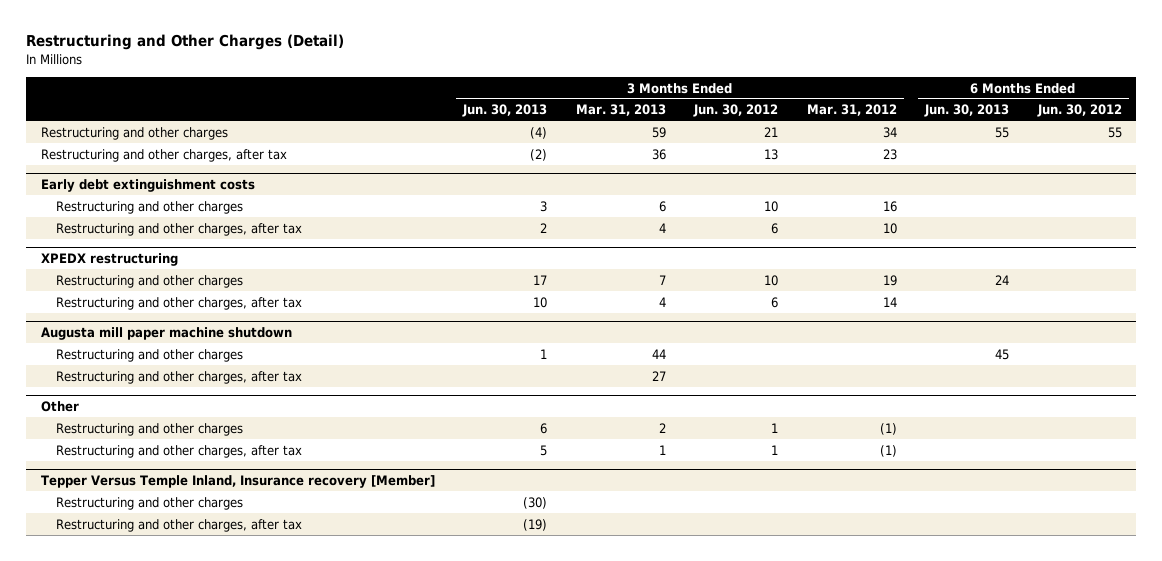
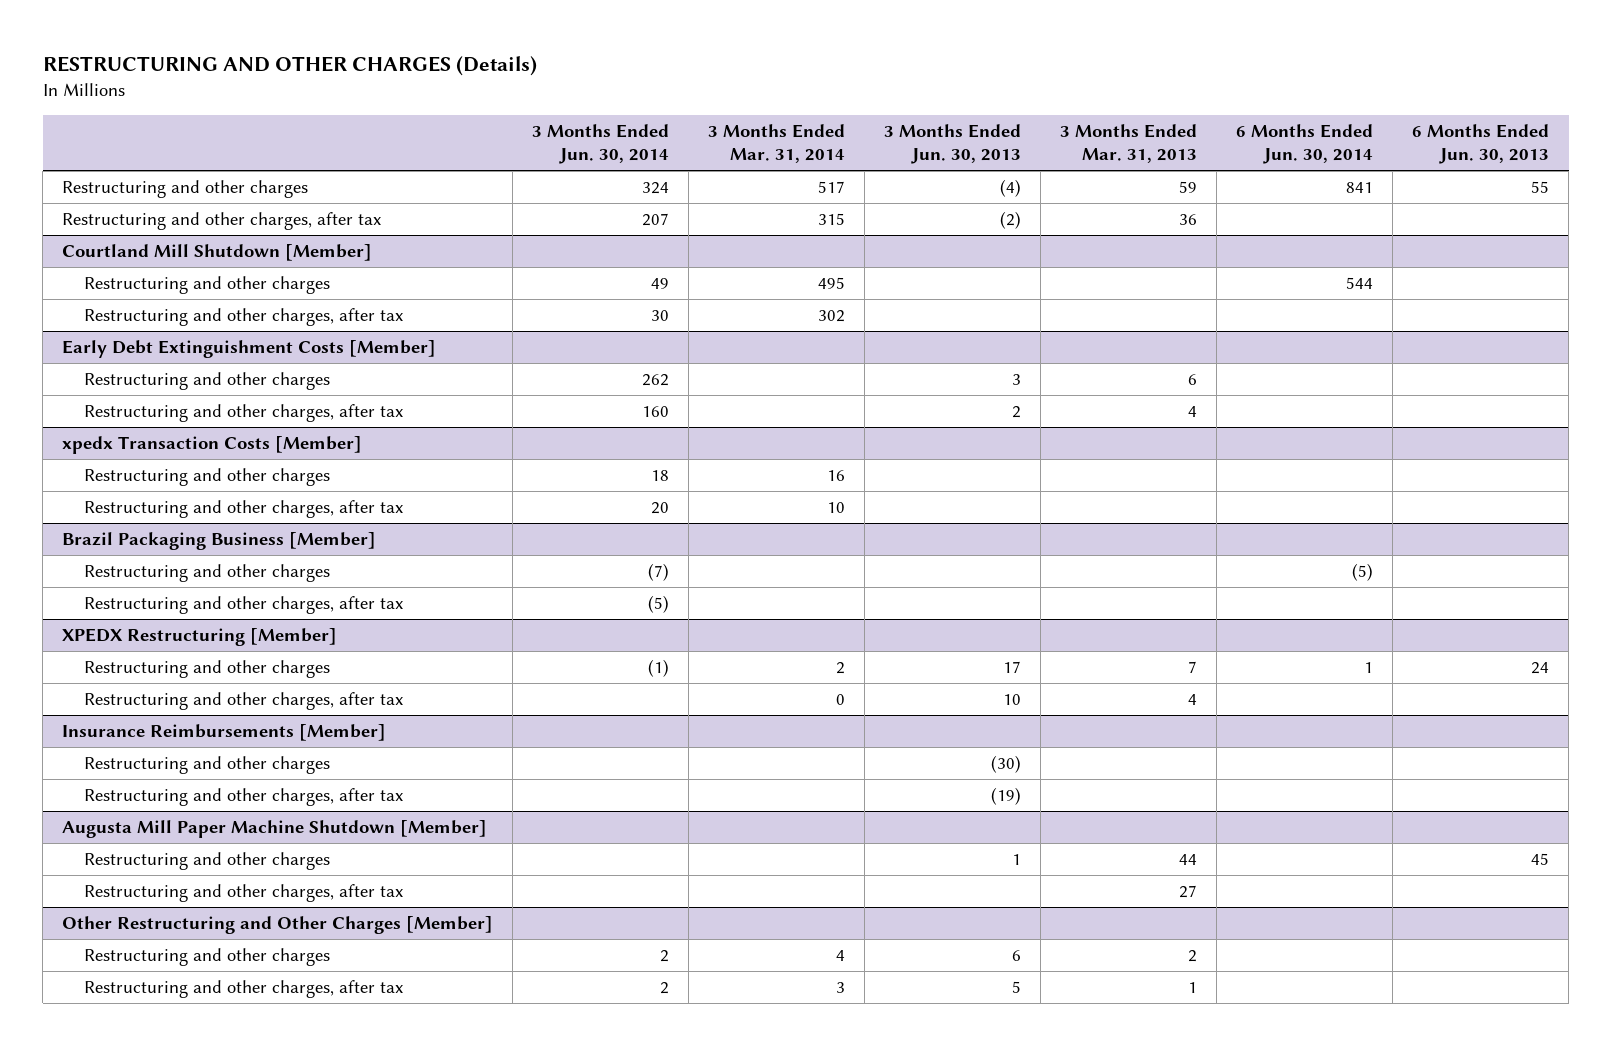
- Restructuring and Other Charges (Detail)
+ RESTRUCTURING AND OTHER CHARGES (Details)
- | 3 Months Ended Jun. 30, 2013 | 3 Months Ended Mar. 31, 2013 | 3 Months Ended Jun. 30, 2012 | 3 Months Ended Mar. 31, 2012 | 6 Months Ended Jun. 30, 2013 | 6 Months Ended Jun. 30, 2012
+ | 3 Months Ended Jun. 30, 2014 | 3 Months Ended Mar. 31, 2014 | 3 Months Ended Jun. 30, 2013 | 3 Months Ended Mar. 31, 2013 | 6 Months Ended Jun. 30, 2014 | 6 Months Ended Jun. 30, 2013
- Early debt extinguishment costs
+ Courtland Mill Shutdown [Member]
+ Restructuring and other charges | 49 | 495 | | | 544 |
+ Restructuring and other charges, after tax | 30 | 302 | | | |
+ Early Debt Extinguishment Costs [Member]
- XPEDX restructuring
+ xpedx Transaction Costs [Member]
+ Restructuring and other charges | 18 | 16 | | | |
+ Restructuring and other charges, after tax | 20 | 10 | | | |
+ Brazil Packaging Business [Member]
+ Restructuring and other charges | (7) | | | | (5) |
+ Restructuring and other charges, after tax | (5) | | | | |
+ XPEDX Restructuring [Member]
- Augusta mill paper machine shutdown
+ Insurance Reimbursements [Member]
+ Restructuring and other charges | | | (30) | | |
+ Restructuring and other charges, after tax | | | (19) | | |
+ Augusta Mill Paper Machine Shutdown [Member]
- Other
+ Other Restructuring and Other Charges [Member]
- Tepper Versus Temple Inland, Insurance recovery [Member]
- Restructuring and other charges | (30) | | | | |
- Restructuring and other charges, after tax | (19) | | | | |

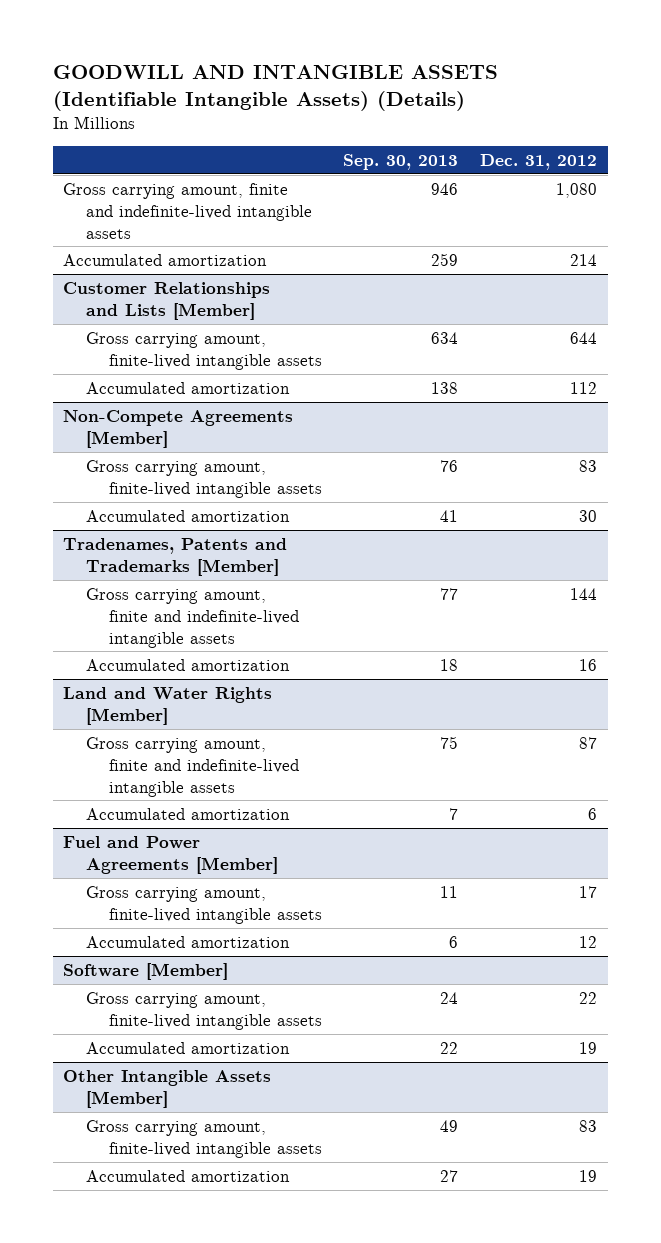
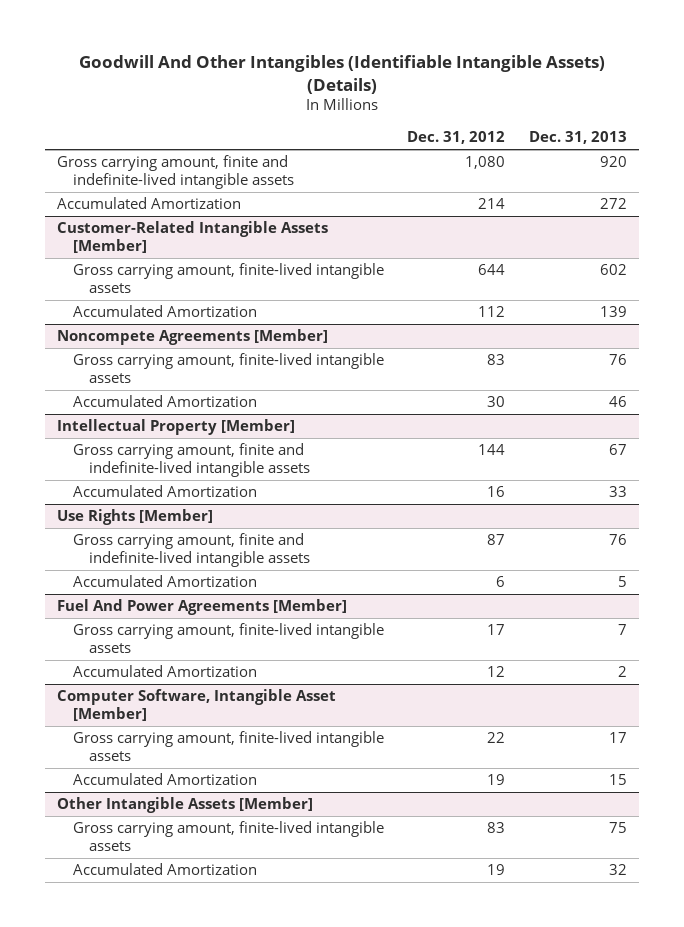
- GOODWILL AND INTANGIBLE ASSETS (Identifiable Intangible Assets) (Details)
+ Goodwill And Other Intangibles (Identifiable Intangible Assets) (Details)
- | Sep. 30, 2013 | Dec. 31, 2012
+ | Dec. 31, 2012 | Dec. 31, 2013
- Accumulated amortization | 259 | 214
- Customer Relationships and Lists [Member]
+ Accumulated Amortization | 214 | 272
+ Customer-Related Intangible Assets [Member]
- Accumulated amortization | 138 | 112
- Non-Compete Agreements [Member]
+ Accumulated Amortization | 112 | 139
+ Noncompete Agreements [Member]
- Accumulated amortization | 41 | 30
- Tradenames, Patents and Trademarks [Member]
+ Accumulated Amortization | 30 | 46
+ Intellectual Property [Member]
- Accumulated amortization | 18 | 16
- Land and Water Rights [Member]
+ Accumulated Amortization | 16 | 33
+ Use Rights [Member]
- Accumulated amortization | 7 | 6
- Fuel and Power Agreements [Member]
+ Accumulated Amortization | 6 | 5
+ Fuel And Power Agreements [Member]
- Accumulated amortization | 6 | 12
- Software [Member]
+ Accumulated Amortization | 12 | 2
+ Computer Software, Intangible Asset [Member]
- Accumulated amortization | 22 | 19
+ Accumulated Amortization | 19 | 15
@ Other Intangible Assets [Member]
- Accumulated amortization | 27 | 19
+ Accumulated Amortization | 19 | 32

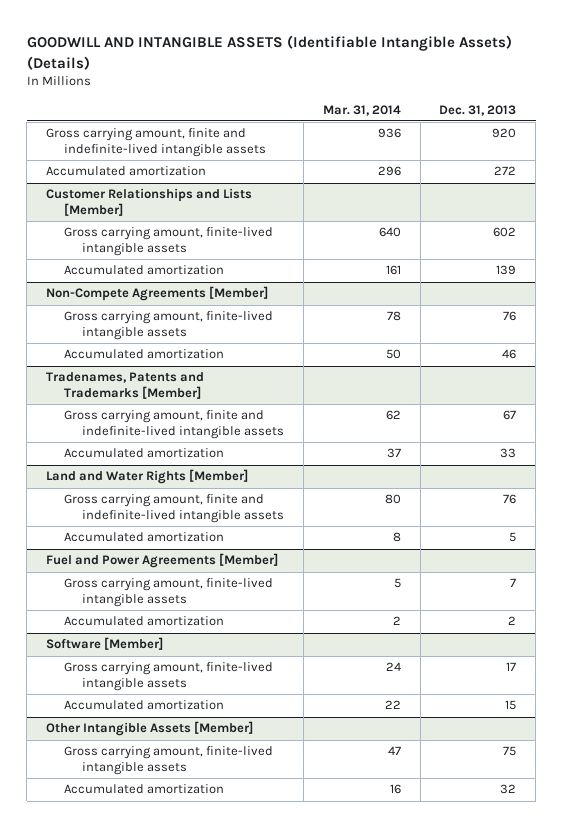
- Goodwill And Other Intangibles (Identifiable Intangible Assets) (Details)
+ GOODWILL AND INTANGIBLE ASSETS (Identifiable Intangible Assets) (Details)
- | Dec. 31, 2012 | Dec. 31, 2013
+ | Mar. 31, 2014 | Dec. 31, 2013
- Accumulated Amortization | 214 | 272
- Customer-Related Intangible Assets [Member]
+ Accumulated amortization | 296 | 272
+ Customer Relationships and Lists [Member]
- Accumulated Amortization | 112 | 139
- Noncompete Agreements [Member]
+ Accumulated amortization | 161 | 139
+ Non-Compete Agreements [Member]
- Accumulated Amortization | 30 | 46
- Intellectual Property [Member]
+ Accumulated amortization | 50 | 46
+ Tradenames, Patents and Trademarks [Member]
- Accumulated Amortization | 16 | 33
- Use Rights [Member]
+ Accumulated amortization | 37 | 33
+ Land and Water Rights [Member]
- Accumulated Amortization | 6 | 5
- Fuel And Power Agreements [Member]
+ Accumulated amortization | 8 | 5
+ Fuel and Power Agreements [Member]
- Accumulated Amortization | 12 | 2
- Computer Software, Intangible Asset [Member]
+ Accumulated amortization | 2 | 2
+ Software [Member]
- Accumulated Amortization | 19 | 15
+ Accumulated amortization | 22 | 15
@ Other Intangible Assets [Member]
- Accumulated Amortization | 19 | 32
+ Accumulated amortization | 16 | 32

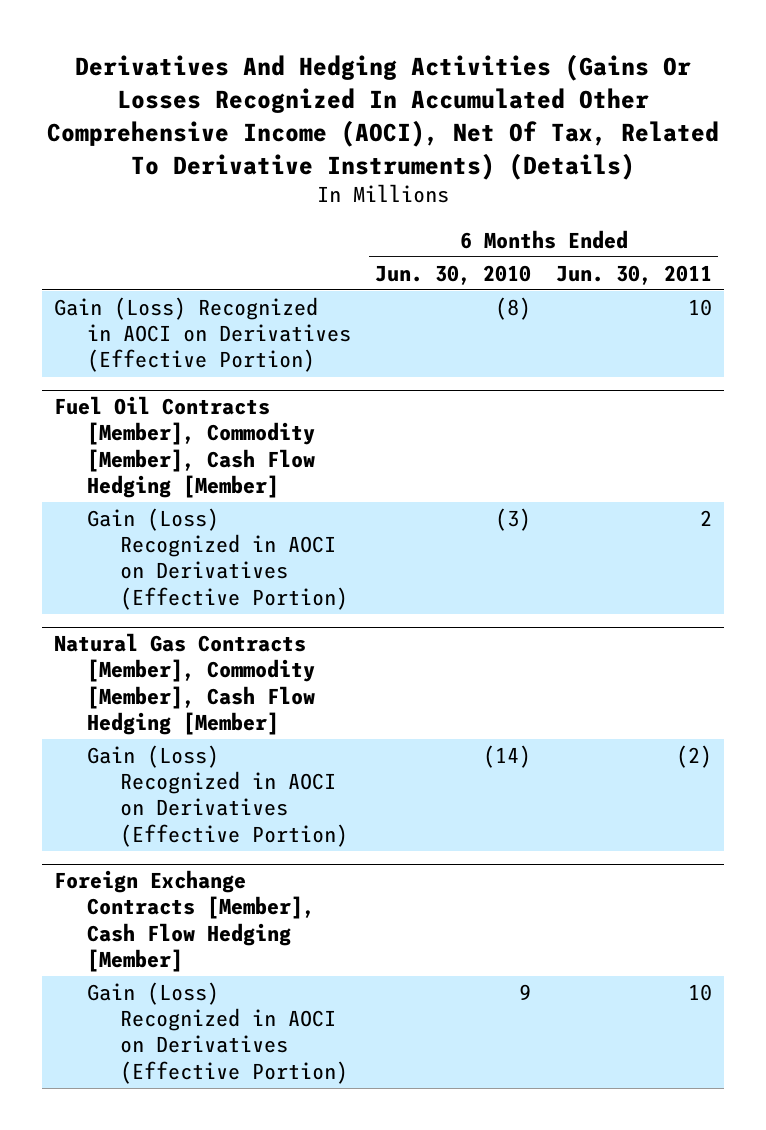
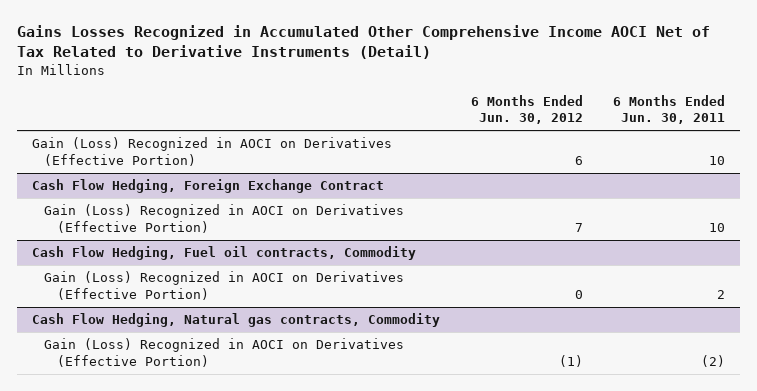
- Derivatives And Hedging Activities (Gains Or Losses Recognized In Accumulated Other Comprehensive Income (AOCI), Net Of Tax, Related To Derivative Instruments) (Details)
+ Gains Losses Recognized in Accumulated Other Comprehensive Income AOCI Net of Tax Related to Derivative Instruments (Detail)
- | 6 Months Ended Jun. 30, 2010 | 6 Months Ended Jun. 30, 2011
+ | 6 Months Ended Jun. 30, 2012 | 6 Months Ended Jun. 30, 2011
- Fuel Oil Contracts [Member], Commodity [Member], Cash Flow Hedging [Member]
+ Cash Flow Hedging, Foreign Exchange Contract
+ Gain (Loss) Recognized in AOCI on Derivatives (Effective Portion) | 7 | 10
+ Cash Flow Hedging, Fuel oil contracts, Commodity
- Natural Gas Contracts [Member], Commodity [Member], Cash Flow Hedging [Member]
+ Cash Flow Hedging, Natural gas contracts, Commodity
- Foreign Exchange Contracts [Member], Cash Flow Hedging [Member]
- Gain (Loss) Recognized in AOCI on Derivatives (Effective Portion) | 9 | 10

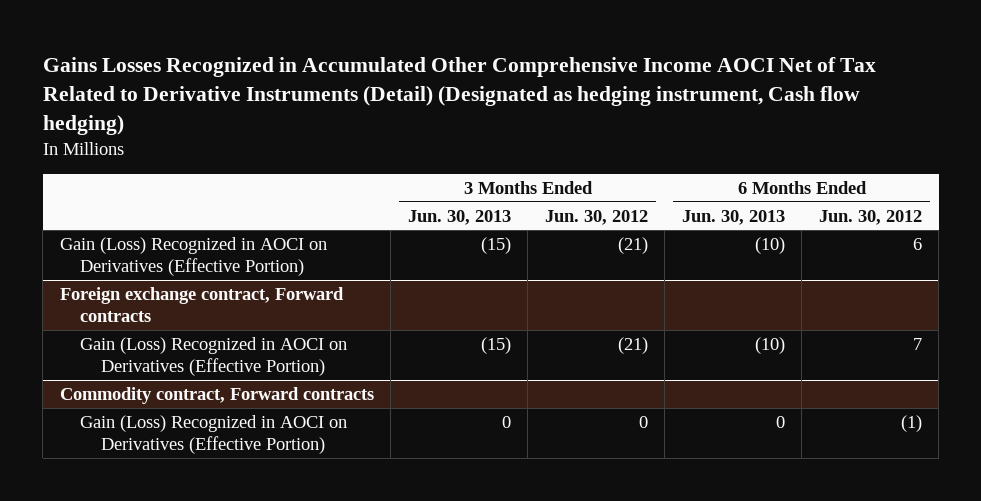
- Gains Losses Recognized in Accumulated Other Comprehensive Income AOCI Net of Tax Related to Derivative Instruments (Detail)
+ Gains Losses Recognized in Accumulated Other Comprehensive Income AOCI Net of Tax Related to Derivative Instruments (Detail) (Designated as hedging instrument, Cash flow hedging)
- | 6 Months Ended Jun. 30, 2012 | 6 Months Ended Jun. 30, 2011
+ | 3 Months Ended Jun. 30, 2013 | 3 Months Ended Jun. 30, 2012 | 6 Months Ended Jun. 30, 2013 | 6 Months Ended Jun. 30, 2012
- Cash Flow Hedging, Foreign Exchange Contract
+ Foreign exchange contract, Forward contracts
- Cash Flow Hedging, Fuel oil contracts, Commodity
- Gain (Loss) Recognized in AOCI on Derivatives (Effective Portion) | 0 | 2
- Cash Flow Hedging, Natural gas contracts, Commodity
+ Commodity contract, Forward contracts

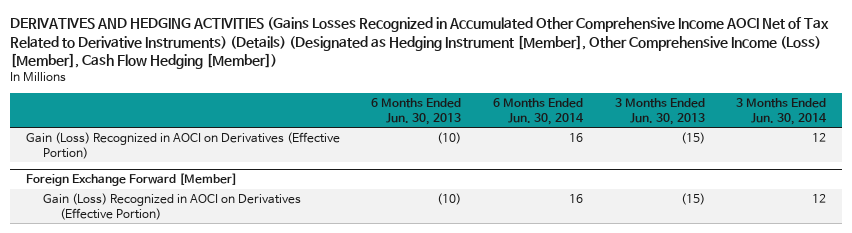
- Gains Losses Recognized in Accumulated Other Comprehensive Income AOCI Net of Tax Related to Derivative Instruments (Detail) (Designated as hedging instrument, Cash flow hedging)
+ DERIVATIVES AND HEDGING ACTIVITIES (Gains Losses Recognized in Accumulated Other Comprehensive Income AOCI Net of Tax Related to Derivative Instruments) (Details) (Designated as Hedging Instrument [Member], Other Comprehensive Income (Loss) [Member], Cash Flow Hedging [Member])
- | 3 Months Ended Jun. 30, 2013 | 3 Months Ended Jun. 30, 2012 | 6 Months Ended Jun. 30, 2013 | 6 Months Ended Jun. 30, 2012
+ | 6 Months Ended Jun. 30, 2013 | 6 Months Ended Jun. 30, 2014 | 3 Months Ended Jun. 30, 2013 | 3 Months Ended Jun. 30, 2014
- Foreign exchange contract, Forward contracts
+ Foreign Exchange Forward [Member]
- Commodity contract, Forward contracts
- Gain (Loss) Recognized in AOCI on Derivatives (Effective Portion) | 0 | 0 | 0 | (1)

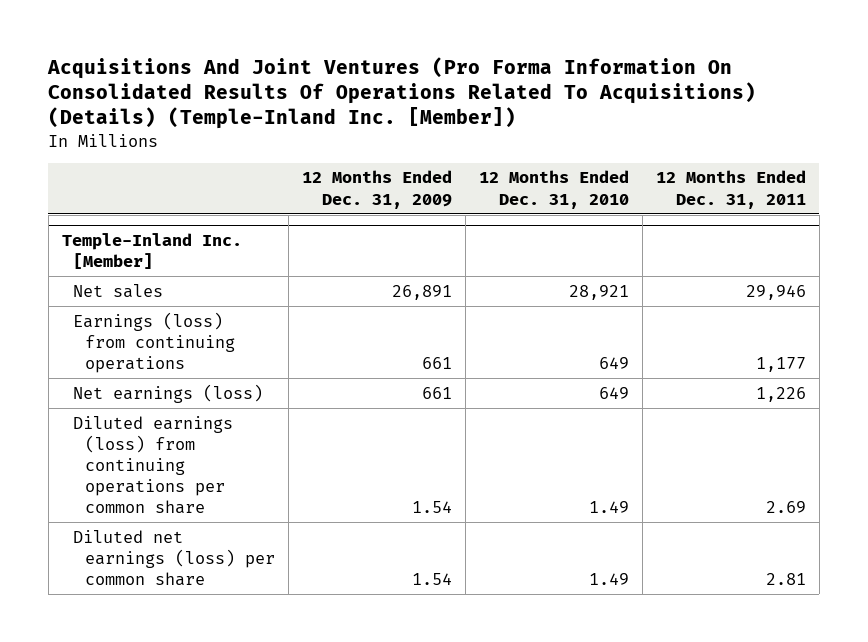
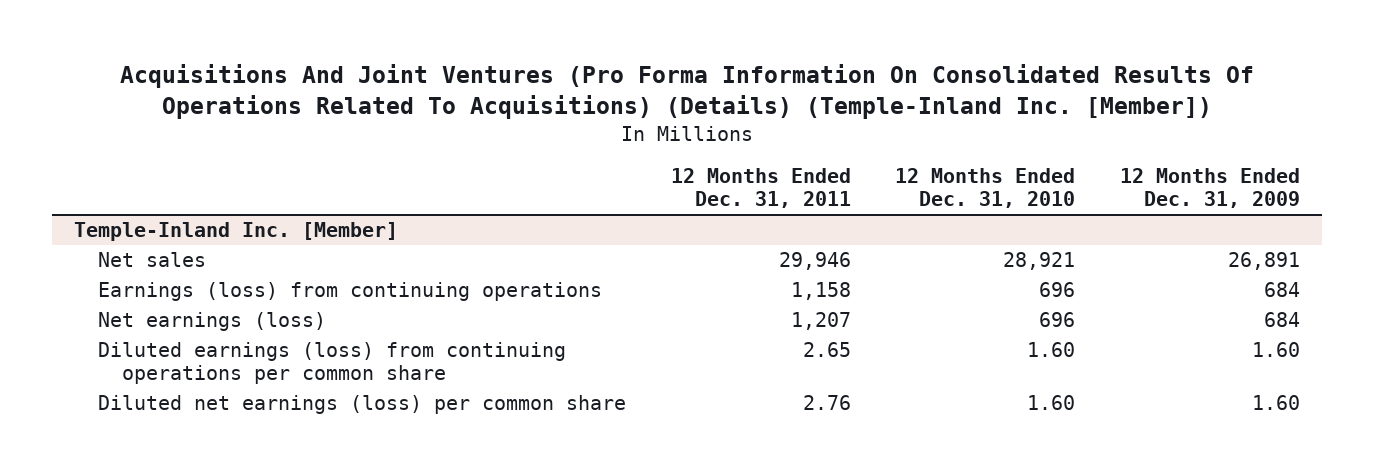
- | 12 Months Ended Dec. 31, 2009 | 12 Months Ended Dec. 31, 2010 | 12 Months Ended Dec. 31, 2011
+ | 12 Months Ended Dec. 31, 2011 | 12 Months Ended Dec. 31, 2010 | 12 Months Ended Dec. 31, 2009
@ Temple-Inland Inc. [Member]
- Earnings (loss) from continuing operations | 661 | 649 | 1,177
- Net earnings (loss) | 661 | 649 | 1,226
- Diluted earnings (loss) from continuing operations per common share | 1.54 | 1.49 | 2.69
- Diluted net earnings (loss) per common share | 1.54 | 1.49 | 2.81
+ Earnings (loss) from continuing operations | 1,158 | 696 | 684
+ Net earnings (loss) | 1,207 | 696 | 684
+ Diluted earnings (loss) from continuing operations per common share | 2.65 | 1.60 | 1.60
+ Diluted net earnings (loss) per common share | 2.76 | 1.60 | 1.60

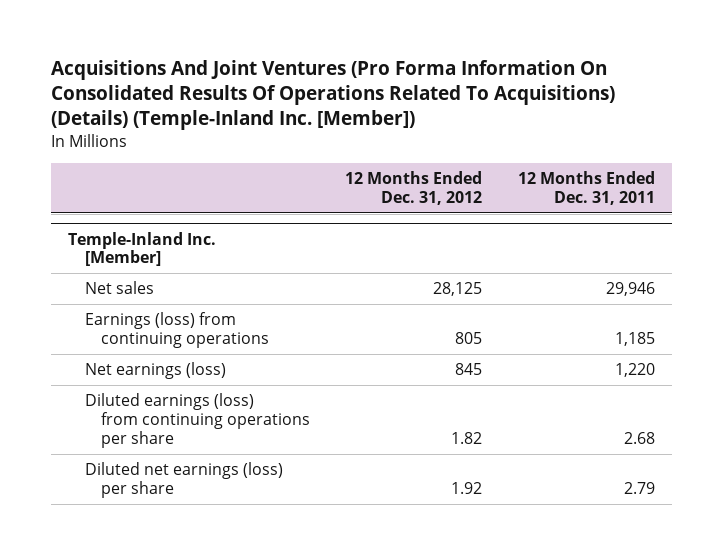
- | 12 Months Ended Dec. 31, 2011 | 12 Months Ended Dec. 31, 2010 | 12 Months Ended Dec. 31, 2009
+ | 12 Months Ended Dec. 31, 2012 | 12 Months Ended Dec. 31, 2011
@ Temple-Inland Inc. [Member]
- Earnings (loss) from continuing operations | 1,158 | 696 | 684
- Net earnings (loss) | 1,207 | 696 | 684
- Diluted earnings (loss) from continuing operations per common share | 2.65 | 1.60 | 1.60
- Diluted net earnings (loss) per common share | 2.76 | 1.60 | 1.60
+ Earnings (loss) from continuing operations | 805 | 1,185
+ Net earnings (loss) | 845 | 1,220
+ Diluted earnings (loss) from continuing operations per share | 1.82 | 2.68
+ Diluted net earnings (loss) per share | 1.92 | 2.79

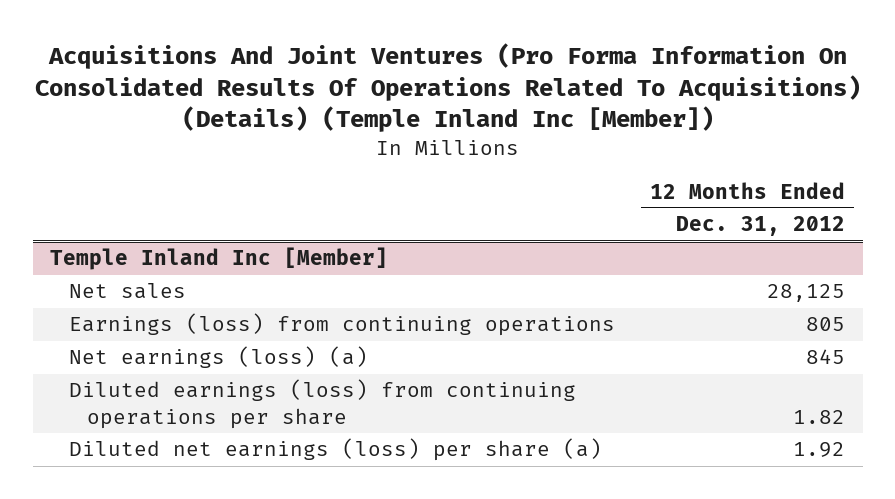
- Acquisitions And Joint Ventures (Pro Forma Information On Consolidated Results Of Operations Related To Acquisitions) (Details) (Temple-Inland Inc. [Member])
+ Acquisitions And Joint Ventures (Pro Forma Information On Consolidated Results Of Operations Related To Acquisitions) (Details) (Temple Inland Inc [Member])
- | 12 Months Ended Dec. 31, 2012 | 12 Months Ended Dec. 31, 2011
+ | 12 Months Ended Dec. 31, 2012
- Temple-Inland Inc. [Member]
+ Temple Inland Inc [Member]
- Net earnings (loss) | 845 | 1,220
+ Net earnings (loss) (a) | 845
- Diluted net earnings (loss) per share | 1.92 | 2.79
+ Diluted net earnings (loss) per share (a) | 1.92

